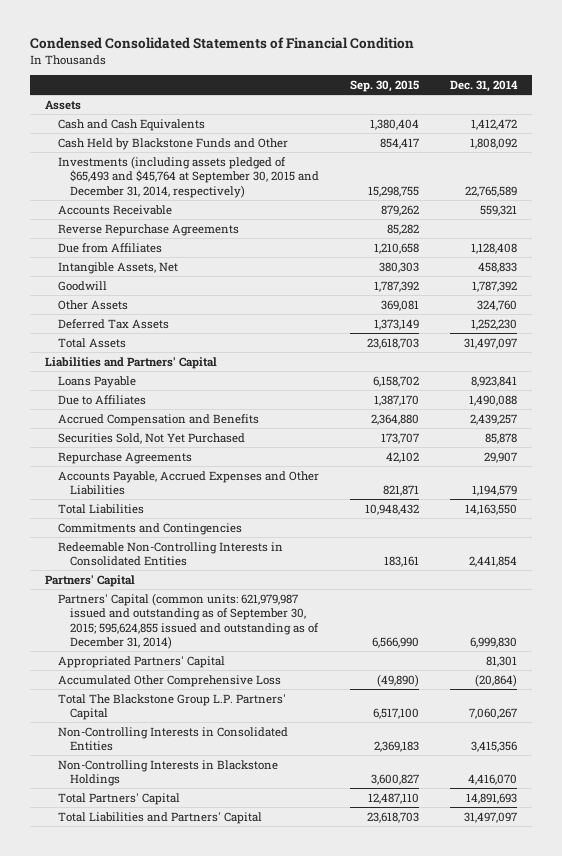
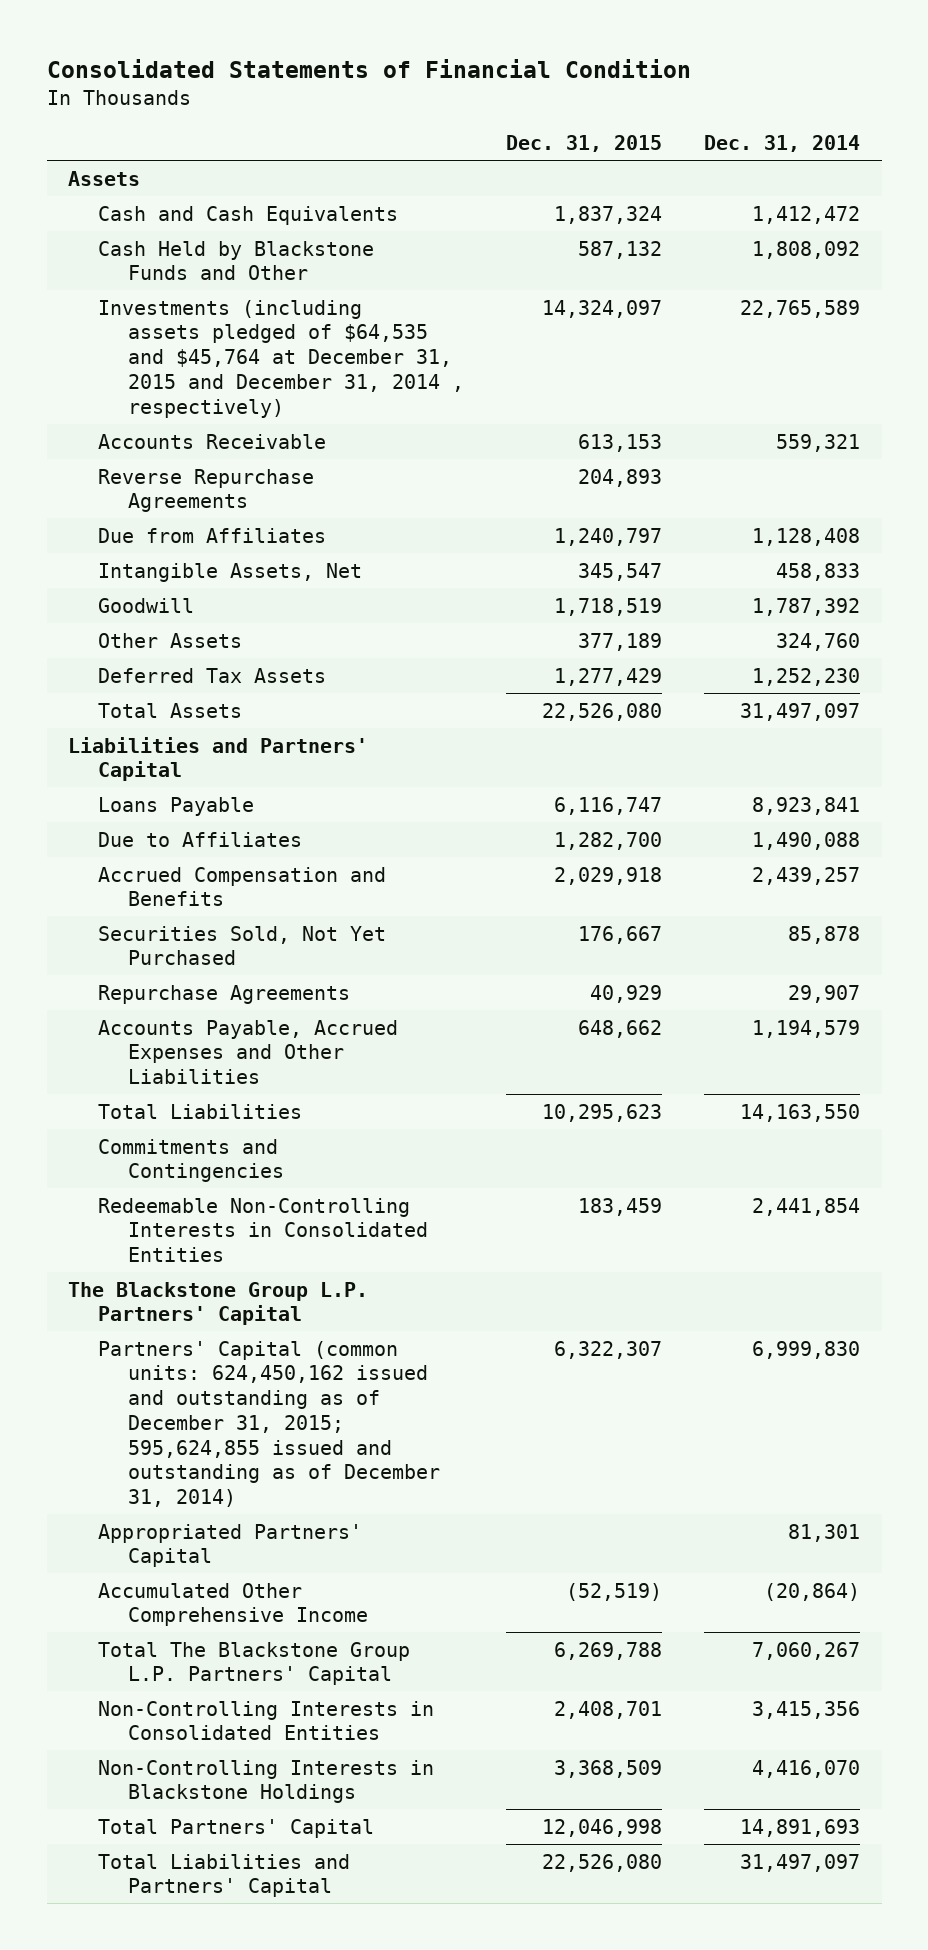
- Condensed Consolidated Statements of Financial Condition
+ Consolidated Statements of Financial Condition
- | Sep. 30, 2015 | Dec. 31, 2014
+ | Dec. 31, 2015 | Dec. 31, 2014
- Investments (including assets pledged of $65,493 and $45,764 at September 30, 2015 and December 31, 2014, respectively) | 15,298,755 | 22,765,589
+ Investments (including assets pledged of $64,535 and $45,764 at December 31, 2015 and December 31, 2014 , respectively) | 14,324,097 | 22,765,589
- Partners' Capital
- Partners' Capital (common units: 621,979,987 issued and outstanding as of September 30, 2015; 595,624,855 issued and outstanding as of December 31, 2014) | 6,566,990 | 6,999,830
+ The Blackstone Group L.P. Partners' Capital
+ Partners' Capital (common units: 624,450,162 issued and outstanding as of December 31, 2015; 595,624,855 issued and outstanding as of December 31, 2014) | 6,322,307 | 6,999,830
- Accumulated Other Comprehensive Loss | (49,890) | (20,864)
+ Accumulated Other Comprehensive Income | (52,519) | (20,864)

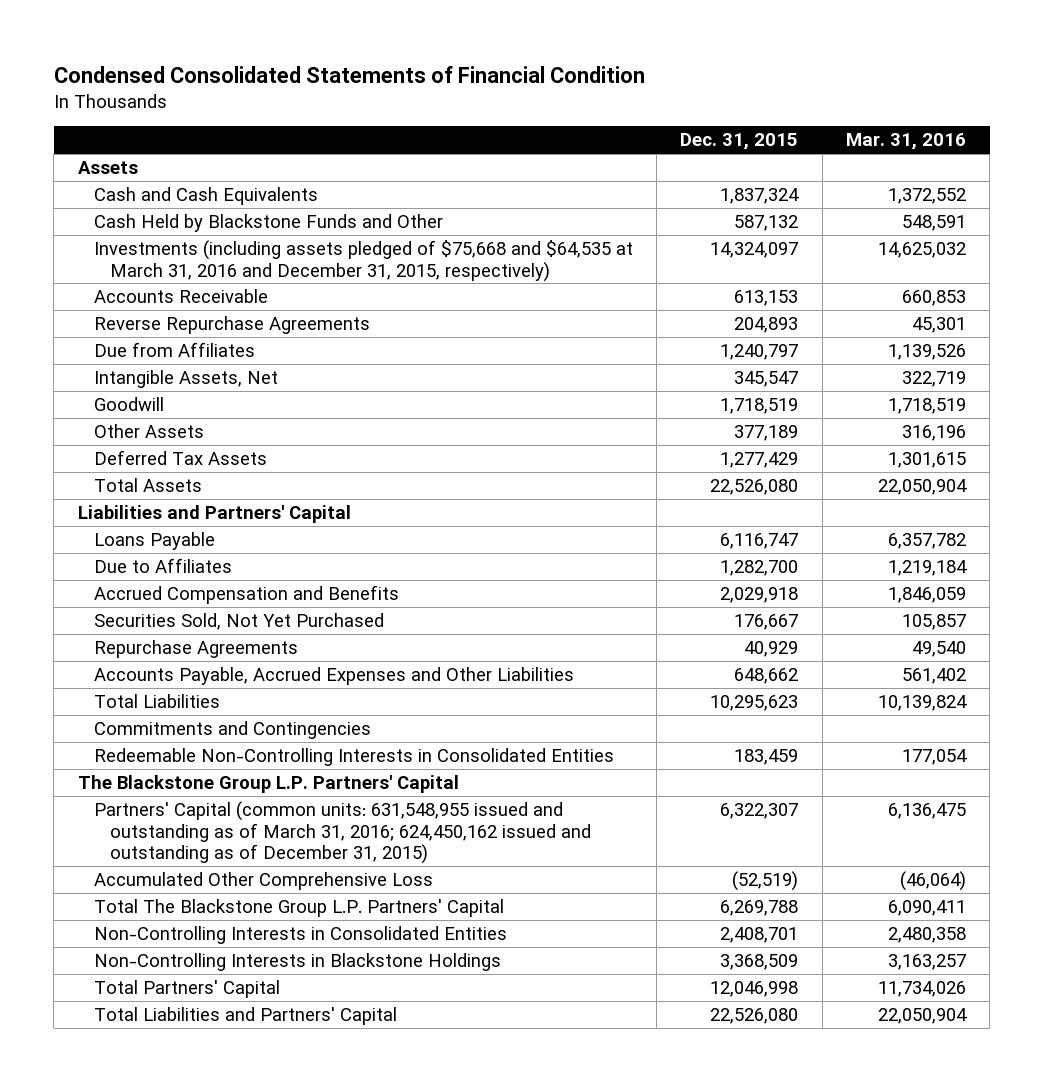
- Consolidated Statements of Financial Condition
+ Condensed Consolidated Statements of Financial Condition
- | Dec. 31, 2015 | Dec. 31, 2014
+ | Dec. 31, 2015 | Mar. 31, 2016
- Investments (including assets pledged of $64,535 and $45,764 at December 31, 2015 and December 31, 2014 , respectively) | 14,324,097 | 22,765,589
+ Investments (including assets pledged of $75,668 and $64,535 at March 31, 2016 and December 31, 2015, respectively) | 14,324,097 | 14,625,032
- Partners' Capital (common units: 624,450,162 issued and outstanding as of December 31, 2015; 595,624,855 issued and outstanding as of December 31, 2014) | 6,322,307 | 6,999,830
- Appropriated Partners' Capital | | 81,301
- Accumulated Other Comprehensive Income | (52,519) | (20,864)
+ Partners' Capital (common units: 631,548,955 issued and outstanding as of March 31, 2016; 624,450,162 issued and outstanding as of December 31, 2015) | 6,322,307 | 6,136,475
+ Accumulated Other Comprehensive Loss | (52,519) | (46,064)

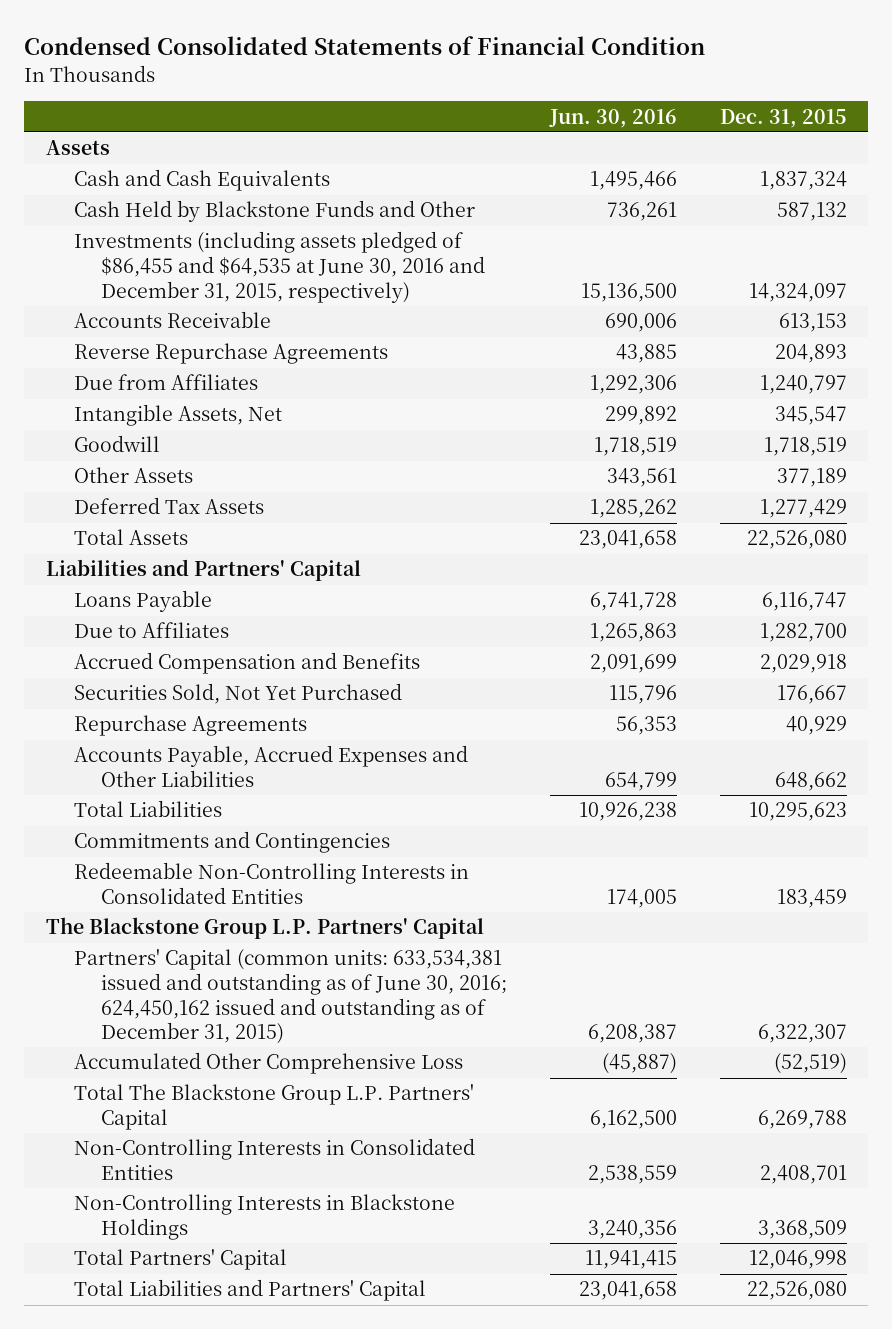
- | Dec. 31, 2015 | Mar. 31, 2016
+ | Jun. 30, 2016 | Dec. 31, 2015
- Investments (including assets pledged of $75,668 and $64,535 at March 31, 2016 and December 31, 2015, respectively) | 14,324,097 | 14,625,032
+ Investments (including assets pledged of $86,455 and $64,535 at June 30, 2016 and December 31, 2015, respectively) | 15,136,500 | 14,324,097
- Partners' Capital (common units: 631,548,955 issued and outstanding as of March 31, 2016; 624,450,162 issued and outstanding as of December 31, 2015) | 6,322,307 | 6,136,475
+ Partners' Capital (common units: 633,534,381 issued and outstanding as of June 30, 2016; 624,450,162 issued and outstanding as of December 31, 2015) | 6,208,387 | 6,322,307

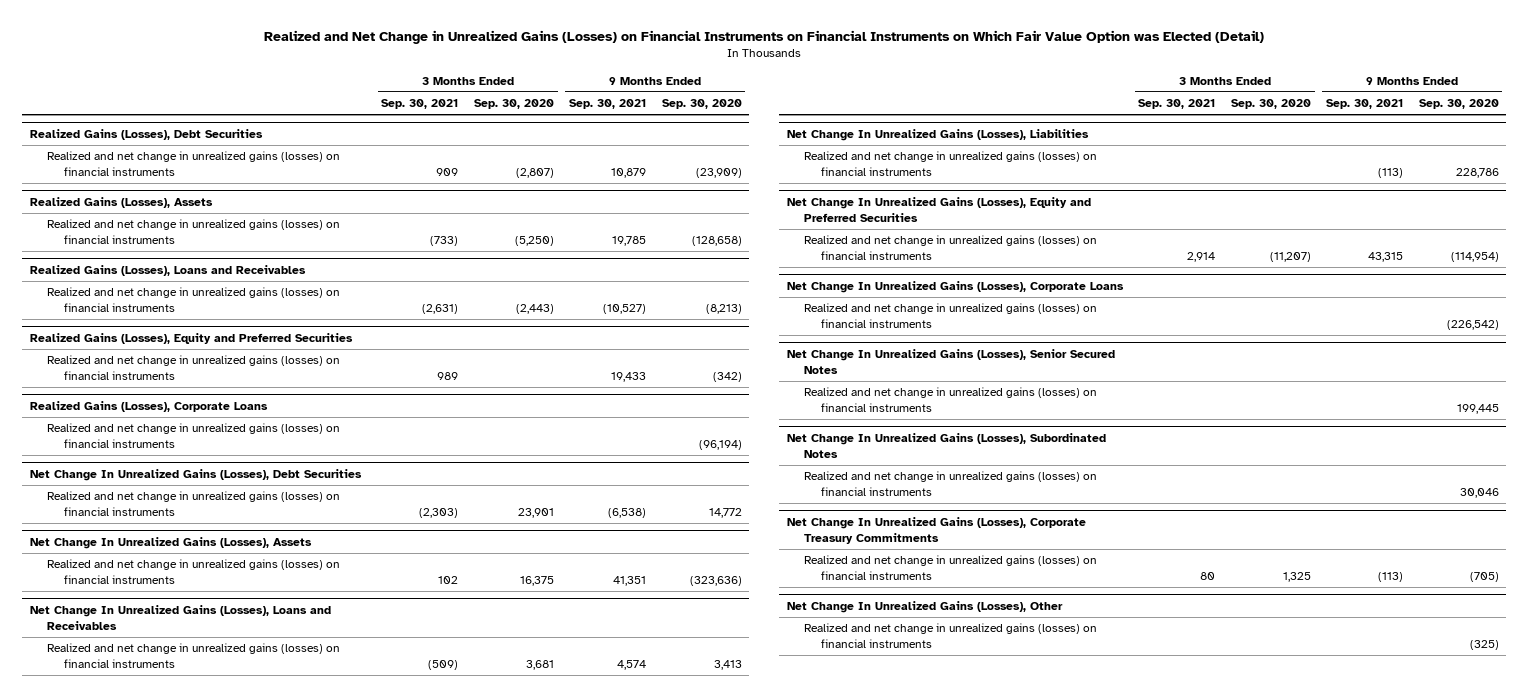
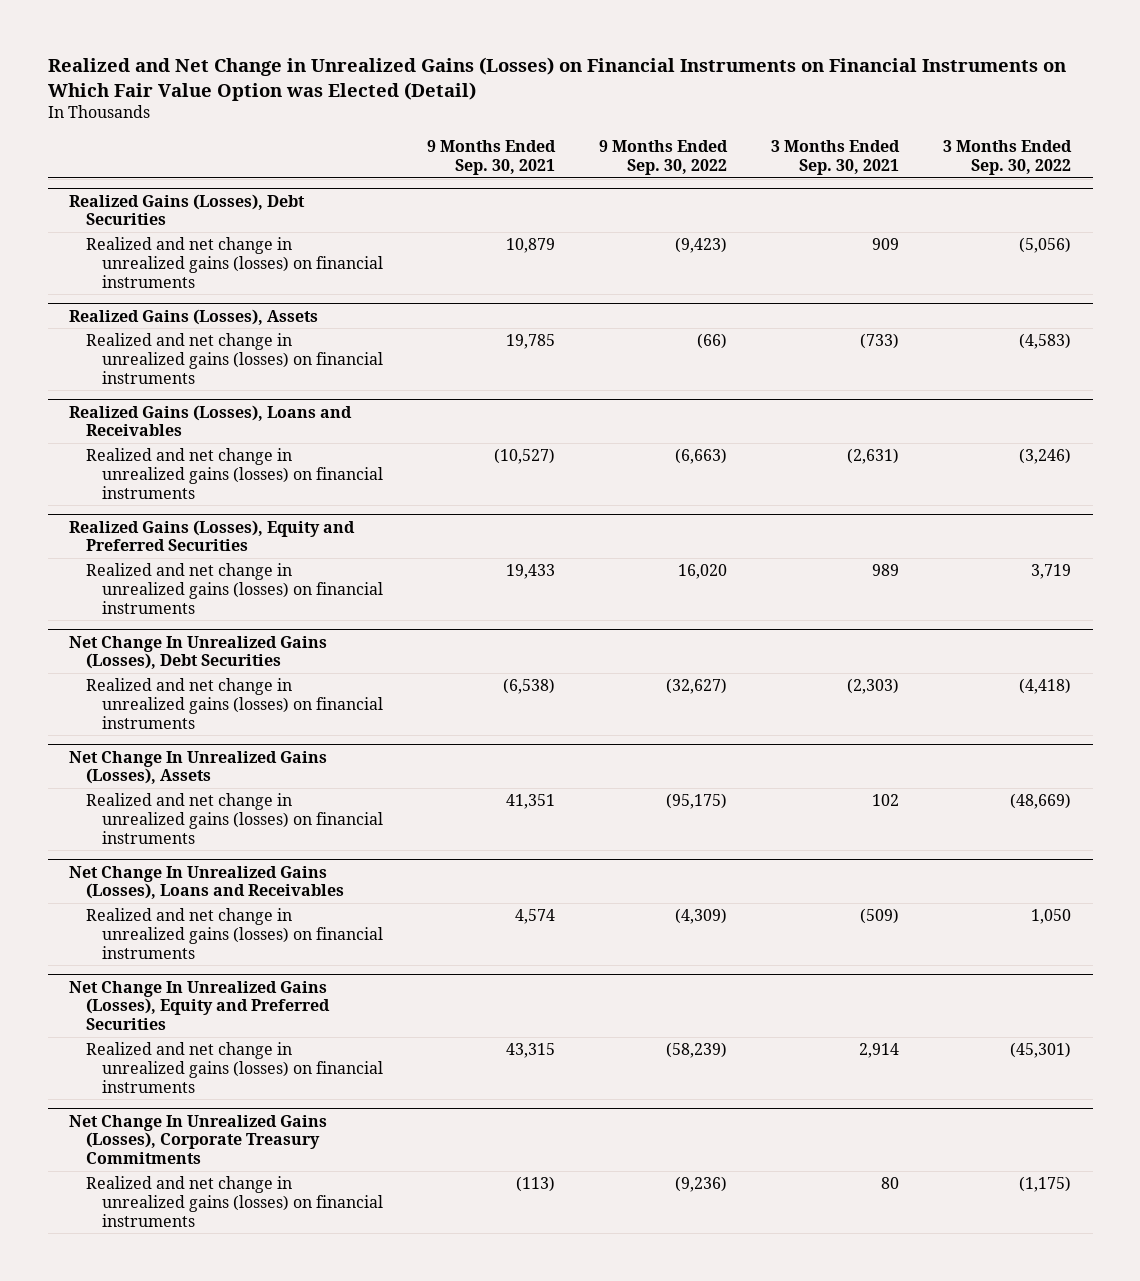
- | 3 Months Ended Sep. 30, 2021 | 3 Months Ended Sep. 30, 2020 | 9 Months Ended Sep. 30, 2021 | 9 Months Ended Sep. 30, 2020
+ | 9 Months Ended Sep. 30, 2021 | 9 Months Ended Sep. 30, 2022 | 3 Months Ended Sep. 30, 2021 | 3 Months Ended Sep. 30, 2022
- Realized Gains (Losses), Corporate Loans
- Realized and net change in unrealized gains (losses) on financial instruments | | | | (96,194)
- Net Change In Unrealized Gains (Losses), Liabilities
- Realized and net change in unrealized gains (losses) on financial instruments | | | (113) | 228,786
- Net Change In Unrealized Gains (Losses), Corporate Loans
- Realized and net change in unrealized gains (losses) on financial instruments | | | | (226,542)
- Net Change In Unrealized Gains (Losses), Senior Secured Notes
- Realized and net change in unrealized gains (losses) on financial instruments | | | | 199,445
- Net Change In Unrealized Gains (Losses), Subordinated Notes
- Realized and net change in unrealized gains (losses) on financial instruments | | | | 30,046
- Net Change In Unrealized Gains (Losses), Other
- Realized and net change in unrealized gains (losses) on financial instruments | | | | (325)

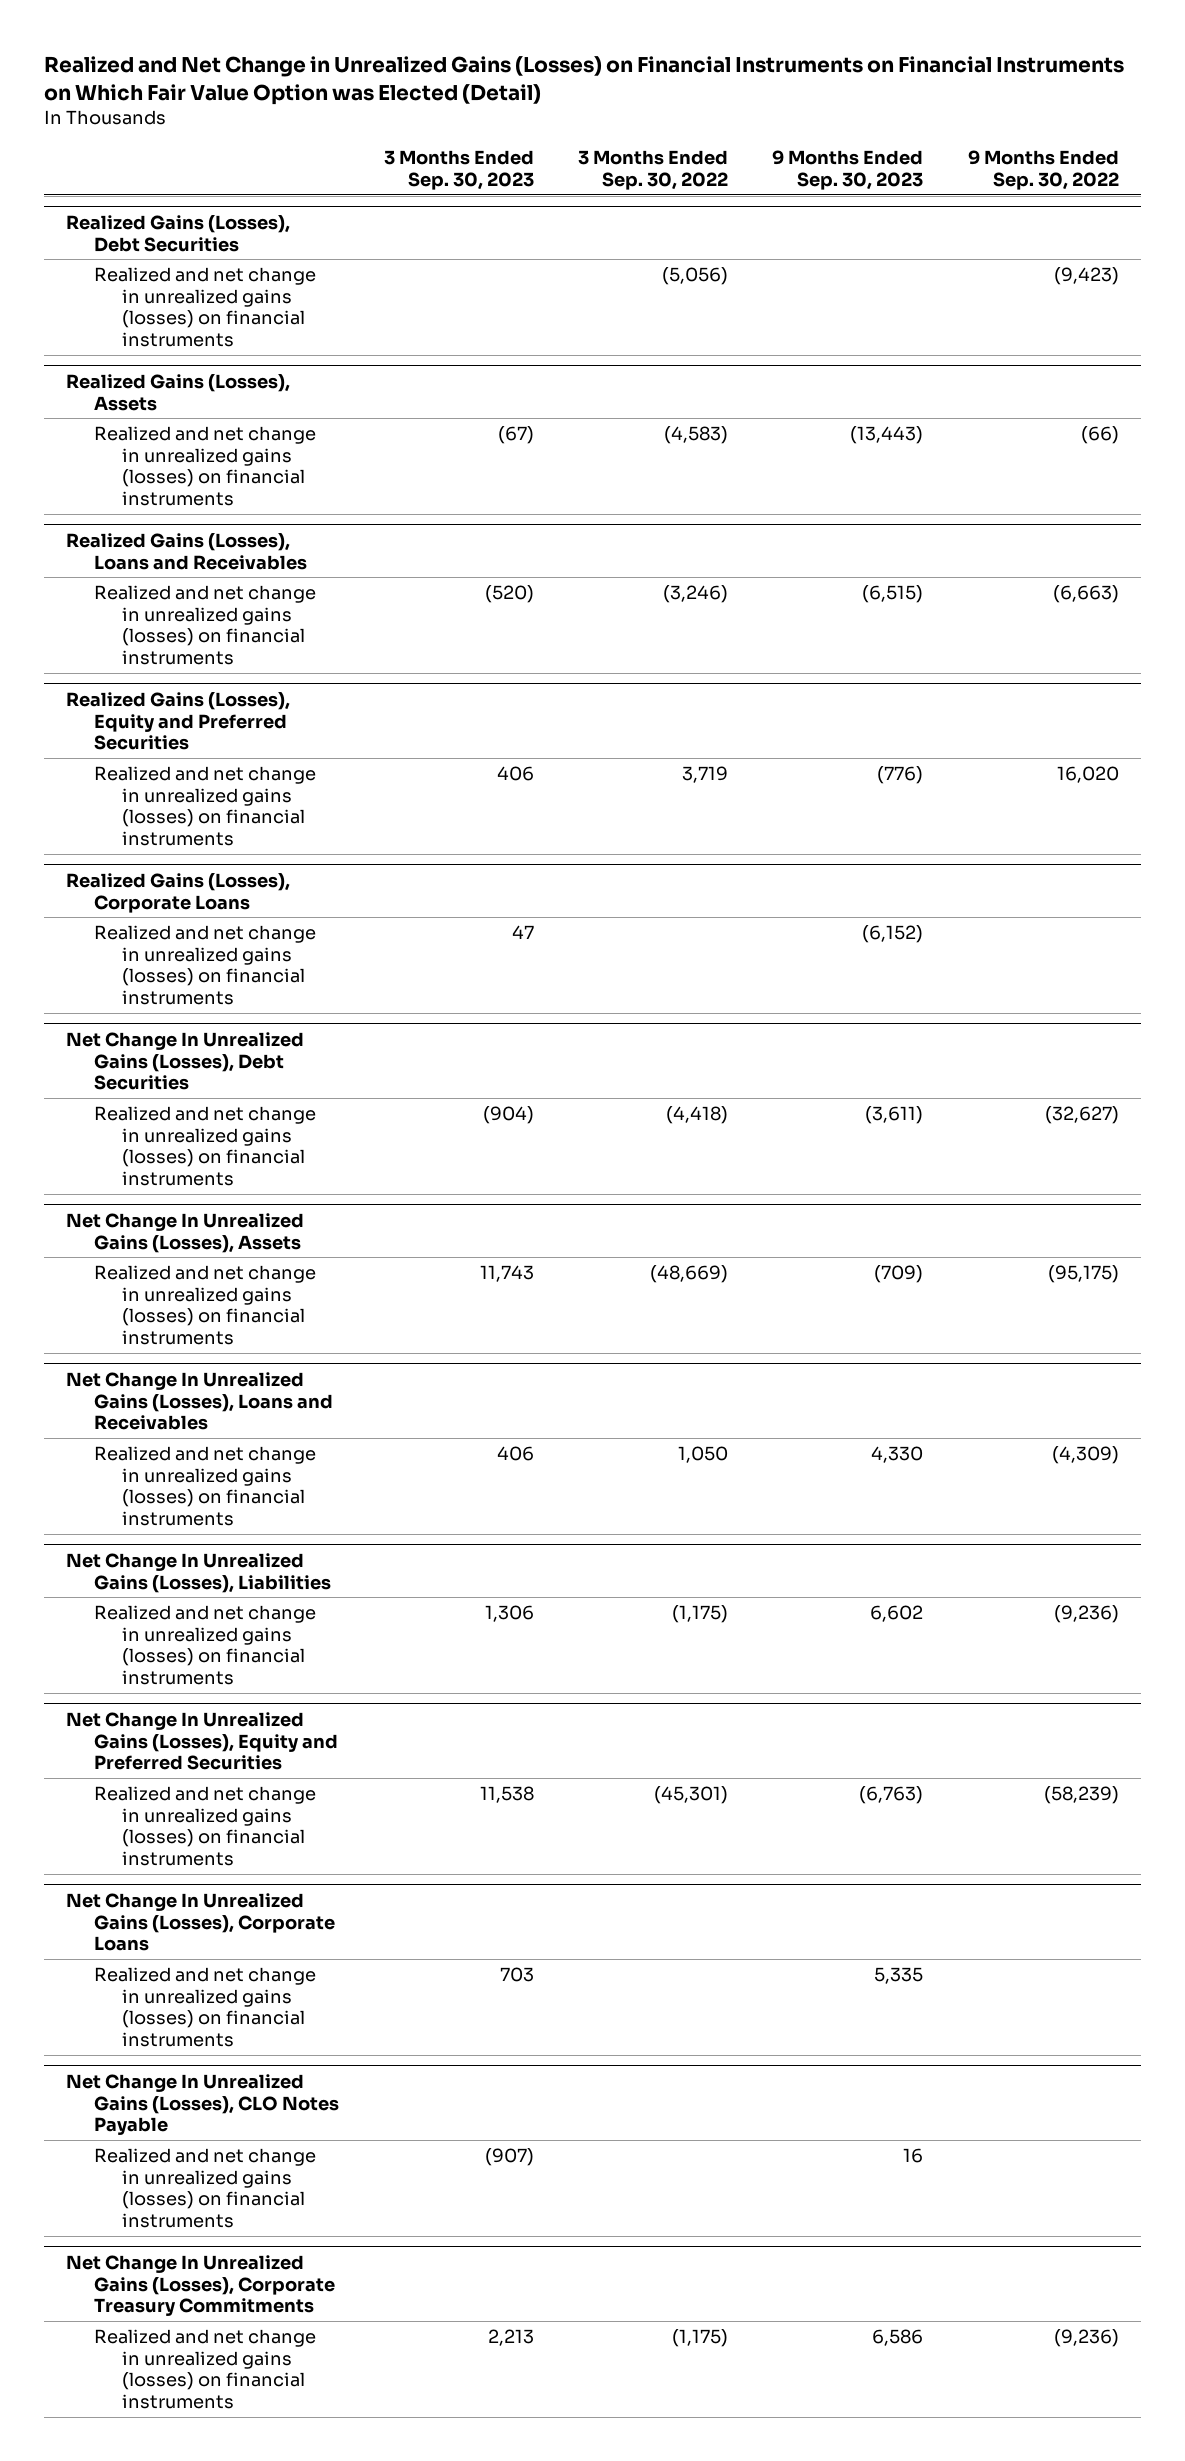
- | 9 Months Ended Sep. 30, 2021 | 9 Months Ended Sep. 30, 2022 | 3 Months Ended Sep. 30, 2021 | 3 Months Ended Sep. 30, 2022
+ | 3 Months Ended Sep. 30, 2023 | 3 Months Ended Sep. 30, 2022 | 9 Months Ended Sep. 30, 2023 | 9 Months Ended Sep. 30, 2022
+ Realized Gains (Losses), Corporate Loans
+ Realized and net change in unrealized gains (losses) on financial instruments | 47 | | (6,152) |
+ Net Change In Unrealized Gains (Losses), Liabilities
+ Realized and net change in unrealized gains (losses) on financial instruments | 1,306 | (1,175) | 6,602 | (9,236)
+ Net Change In Unrealized Gains (Losses), Corporate Loans
+ Realized and net change in unrealized gains (losses) on financial instruments | 703 | | 5,335 |
+ Net Change In Unrealized Gains (Losses), CLO Notes Payable
+ Realized and net change in unrealized gains (losses) on financial instruments | (907) | | 16 |

